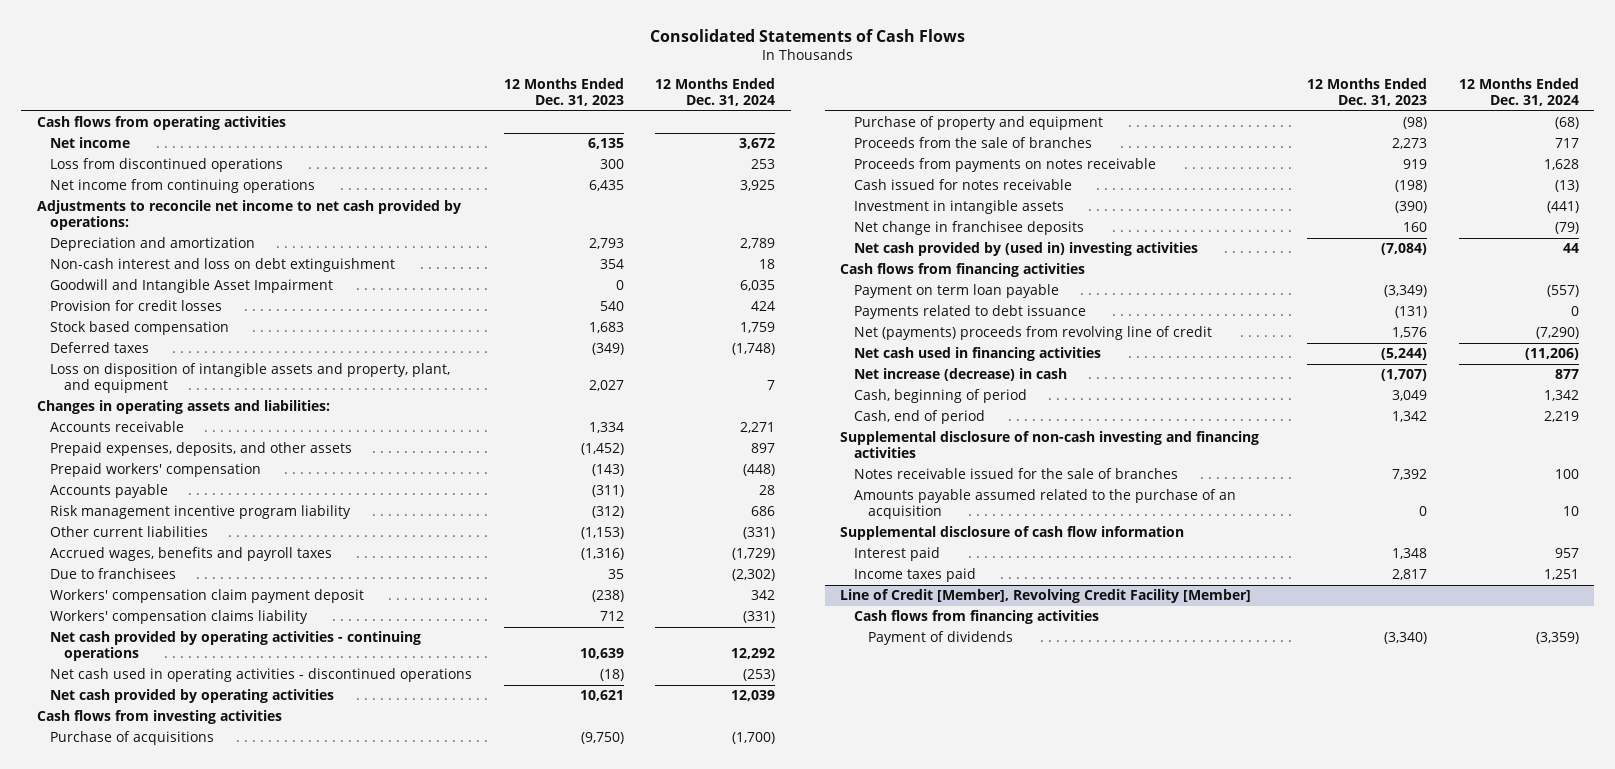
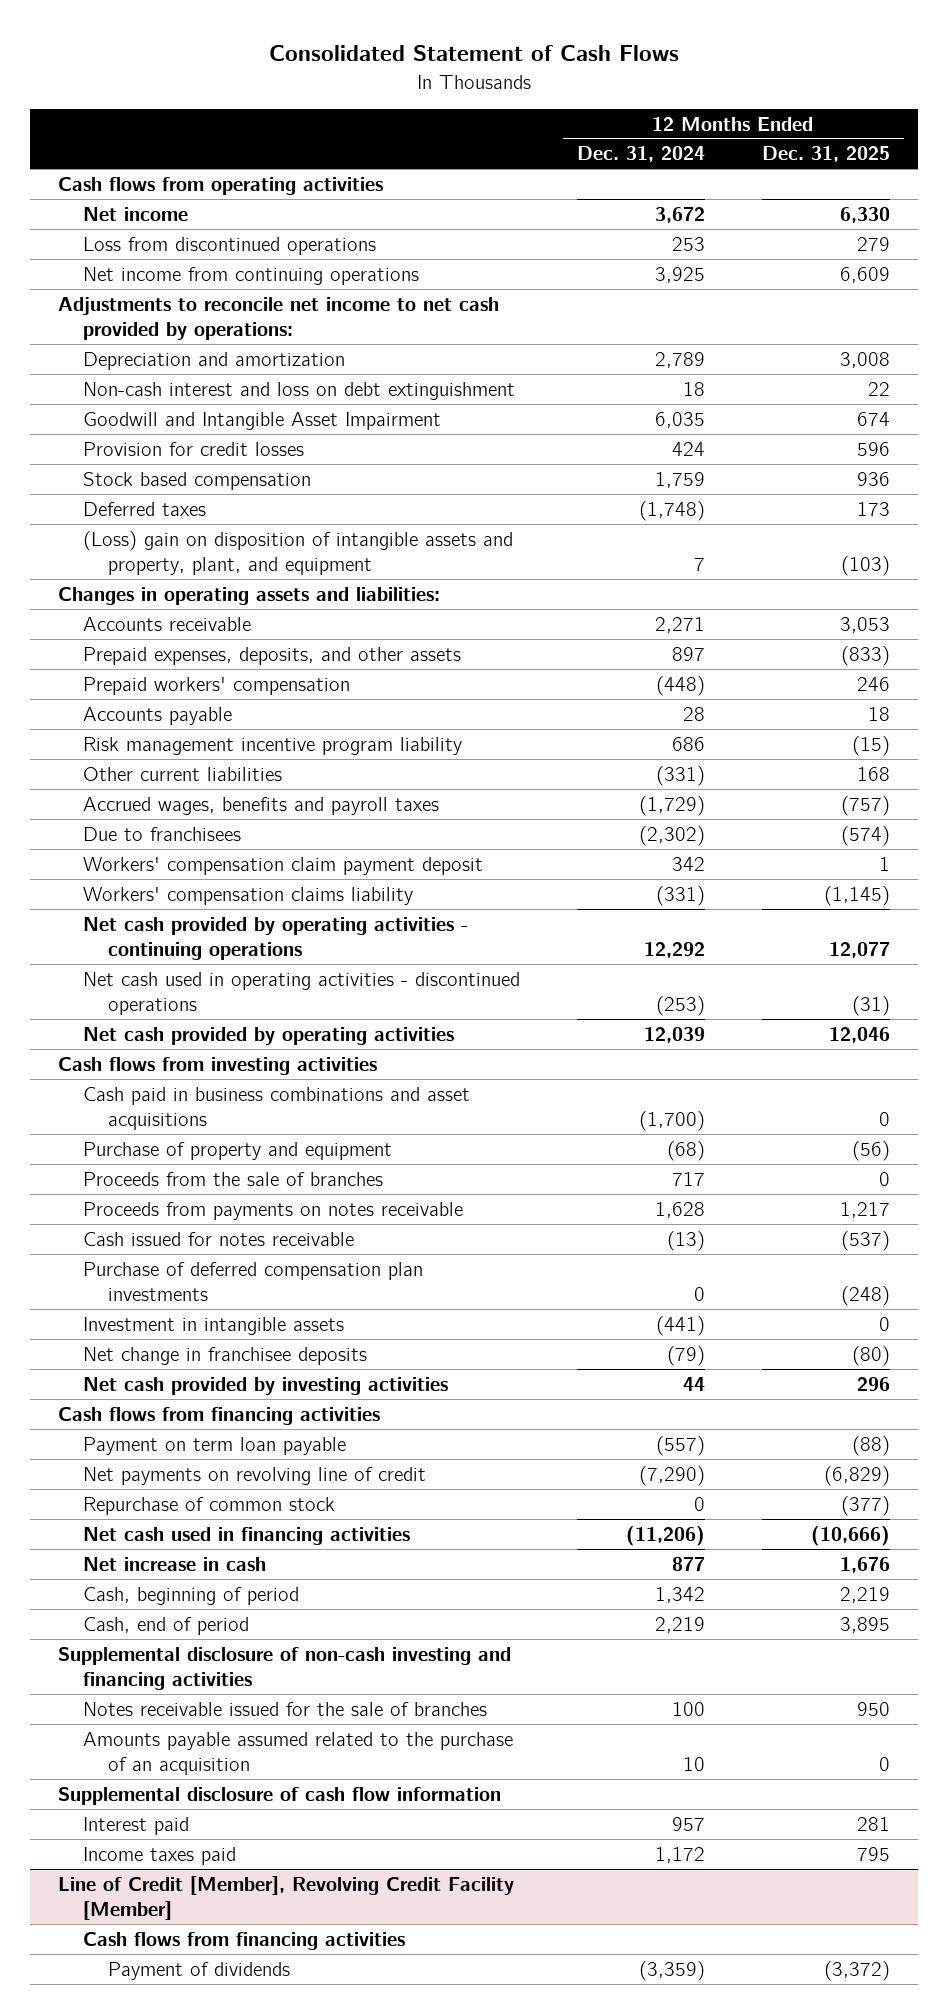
- Consolidated Statements of Cash Flows
+ Consolidated Statement of Cash Flows
- | 12 Months Ended Dec. 31, 2023 | 12 Months Ended Dec. 31, 2024
+ | 12 Months Ended Dec. 31, 2024 | 12 Months Ended Dec. 31, 2025
- Loss on disposition of intangible assets and property, plant, and equipment | 2,027 | 7
+ (Loss) gain on disposition of intangible assets and property, plant, and equipment | 7 | (103)
- Purchase of acquisitions | (9,750) | (1,700)
+ Cash paid in business combinations and asset acquisitions | (1,700) | 0
+ Purchase of deferred compensation plan investments | 0 | (248)
- Net cash provided by (used in) investing activities | (7,084) | 44
+ Net cash provided by investing activities | 44 | 296
- Payments related to debt issuance | (131) | 0
- Net (payments) proceeds from revolving line of credit | 1,576 | (7,290)
+ Net payments on revolving line of credit | (7,290) | (6,829)
+ Repurchase of common stock | 0 | (377)
- Net increase (decrease) in cash | (1,707) | 877
+ Net increase in cash | 877 | 1,676
- Income taxes paid | 2,817 | 1,251
+ Income taxes paid | 1,172 | 795

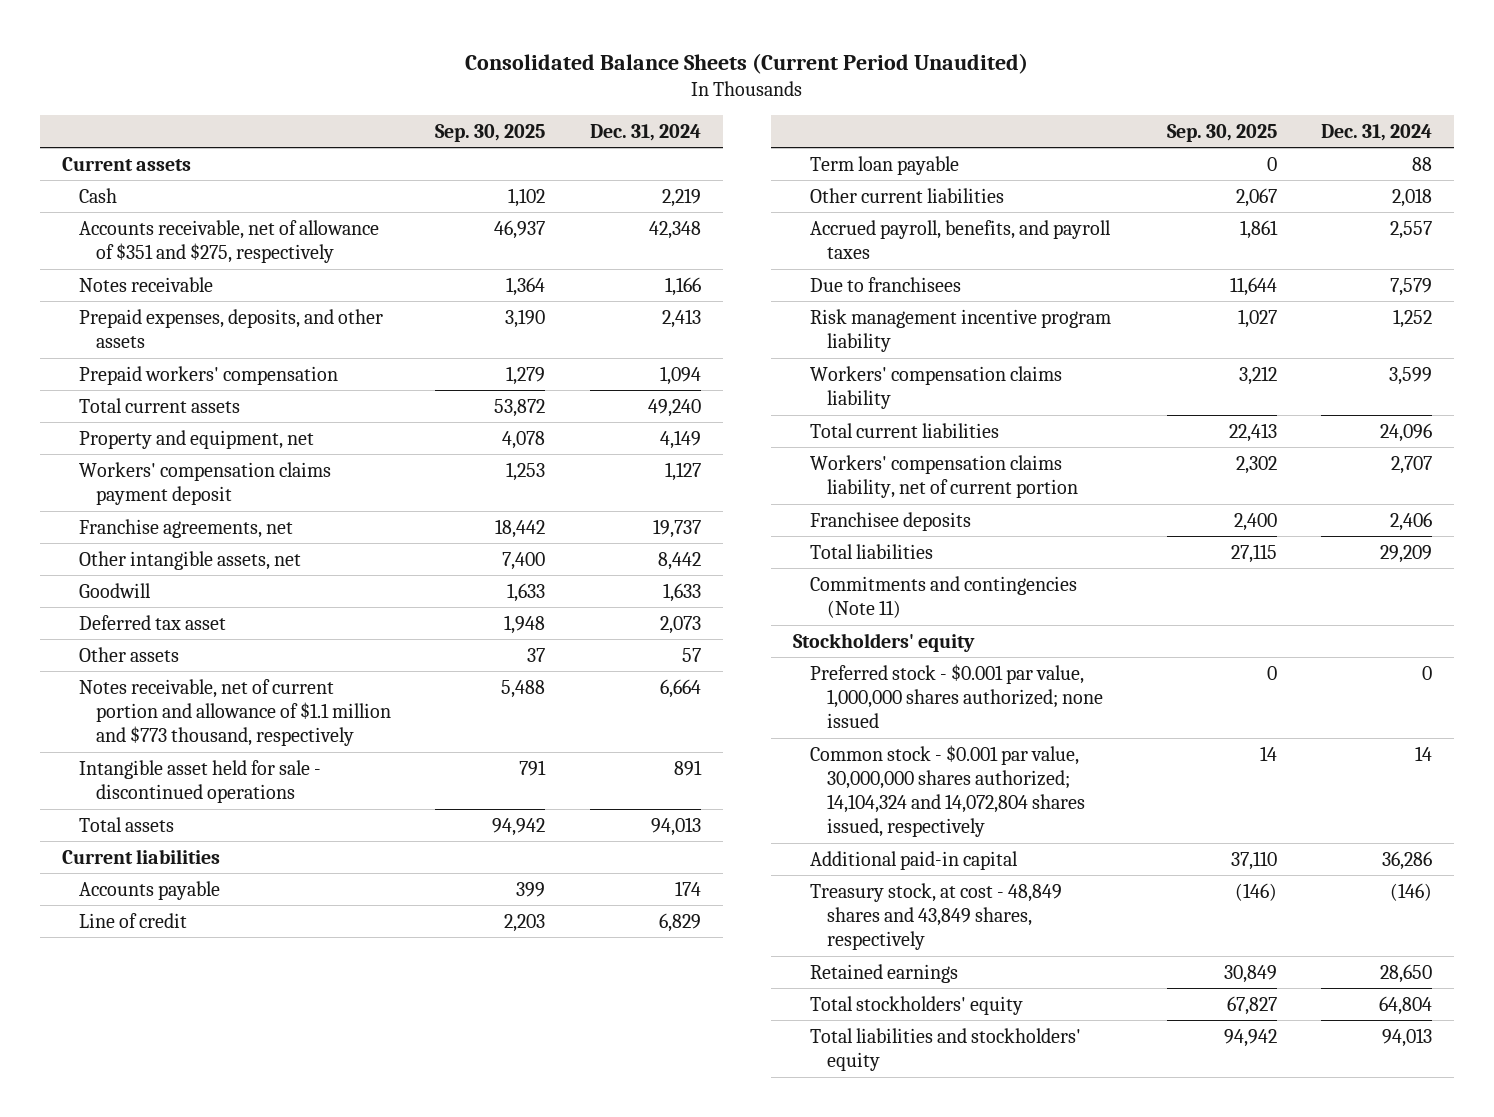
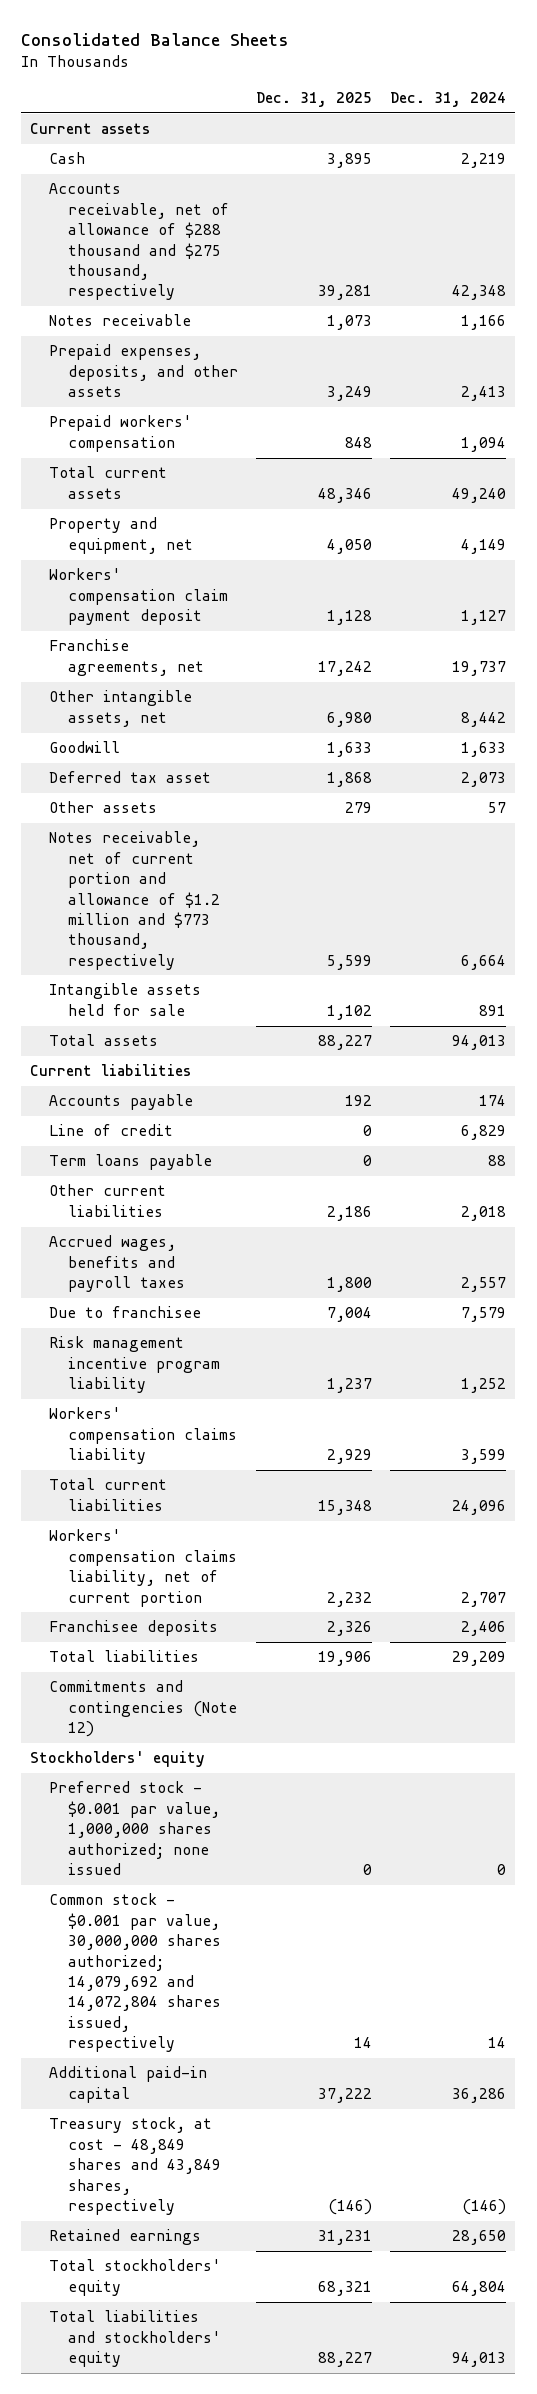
- Consolidated Balance Sheets (Current Period Unaudited)
+ Consolidated Balance Sheets
- | Sep. 30, 2025 | Dec. 31, 2024
+ | Dec. 31, 2025 | Dec. 31, 2024
- Accounts receivable, net of allowance of $351 and $275, respectively | 46,937 | 42,348
+ Accounts receivable, net of allowance of $288 thousand and $275 thousand, respectively | 39,281 | 42,348
- Workers' compensation claims payment deposit | 1,253 | 1,127
+ Workers' compensation claim payment deposit | 1,128 | 1,127
- Notes receivable, net of current portion and allowance of $1.1 million and $773 thousand, respectively | 5,488 | 6,664
- Intangible asset held for sale - discontinued operations | 791 | 891
+ Notes receivable, net of current portion and allowance of $1.2 million and $773 thousand, respectively | 5,599 | 6,664
+ Intangible assets held for sale | 1,102 | 891
- Term loan payable | 0 | 88
+ Term loans payable | 0 | 88
- Accrued payroll, benefits, and payroll taxes | 1,861 | 2,557
- Due to franchisees | 11,644 | 7,579
+ Accrued wages, benefits and payroll taxes | 1,800 | 2,557
+ Due to franchisee | 7,004 | 7,579
- Commitments and contingencies (Note 11)
+ Commitments and contingencies (Note 12)
- Common stock - $0.001 par value, 30,000,000 shares authorized; 14,104,324 and 14,072,804 shares issued, respectively | 14 | 14
+ Common stock - $0.001 par value, 30,000,000 shares authorized; 14,079,692 and 14,072,804 shares issued, respectively | 14 | 14

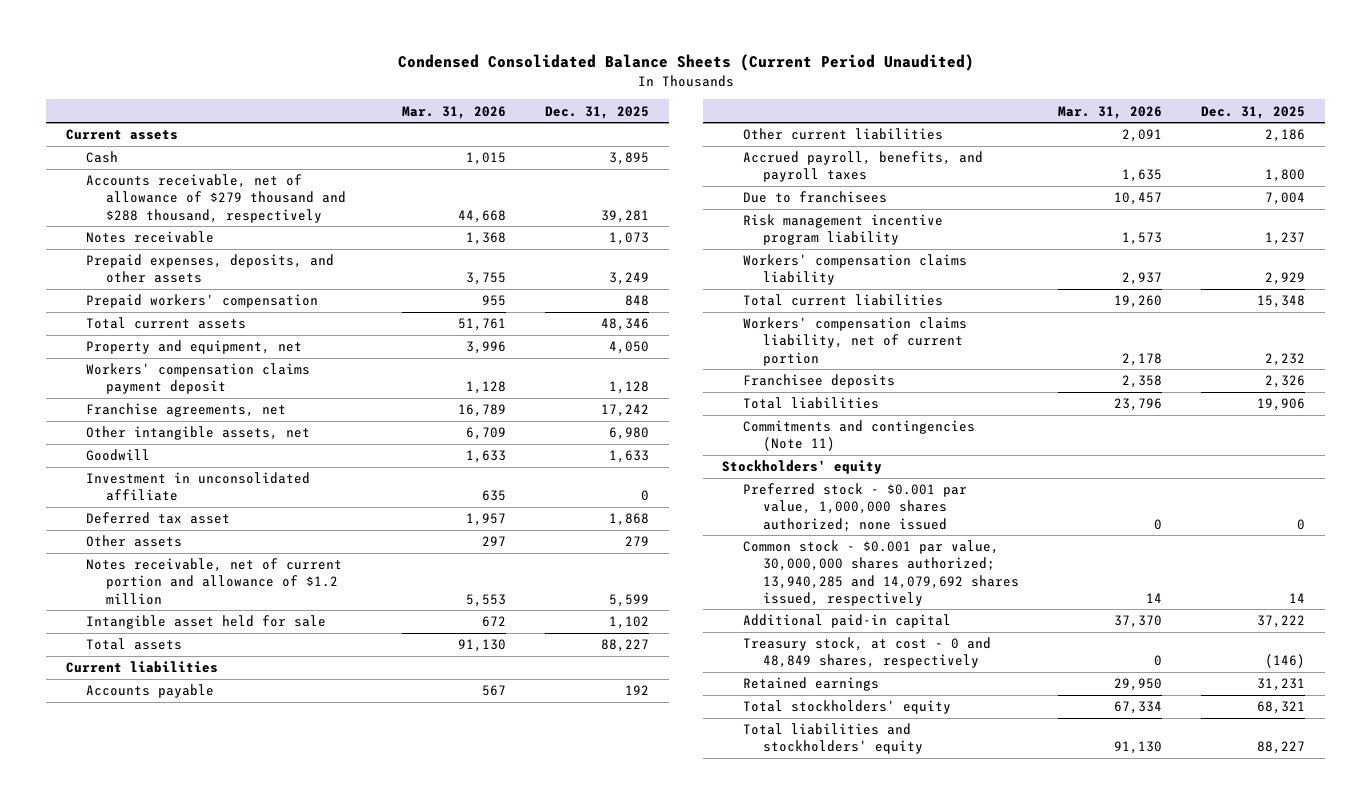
- Consolidated Balance Sheets
+ Condensed Consolidated Balance Sheets (Current Period Unaudited)
- | Dec. 31, 2025 | Dec. 31, 2024
+ | Mar. 31, 2026 | Dec. 31, 2025
- Accounts receivable, net of allowance of $288 thousand and $275 thousand, respectively | 39,281 | 42,348
+ Accounts receivable, net of allowance of $279 thousand and $288 thousand, respectively | 44,668 | 39,281
- Workers' compensation claim payment deposit | 1,128 | 1,127
+ Workers' compensation claims payment deposit | 1,128 | 1,128
+ Investment in unconsolidated affiliate | 635 | 0
- Notes receivable, net of current portion and allowance of $1.2 million and $773 thousand, respectively | 5,599 | 6,664
- Intangible assets held for sale | 1,102 | 891
+ Notes receivable, net of current portion and allowance of $1.2 million | 5,553 | 5,599
+ Intangible asset held for sale | 672 | 1,102
- Line of credit | 0 | 6,829
- Term loans payable | 0 | 88
- Accrued wages, benefits and payroll taxes | 1,800 | 2,557
- Due to franchisee | 7,004 | 7,579
+ Accrued payroll, benefits, and payroll taxes | 1,635 | 1,800
+ Due to franchisees | 10,457 | 7,004
- Commitments and contingencies (Note 12)
+ Commitments and contingencies (Note 11)
- Common stock - $0.001 par value, 30,000,000 shares authorized; 14,079,692 and 14,072,804 shares issued, respectively | 14 | 14
+ Common stock - $0.001 par value, 30,000,000 shares authorized; 13,940,285 and 14,079,692 shares issued, respectively | 14 | 14
- Treasury stock, at cost - 48,849 shares and 43,849 shares, respectively | (146) | (146)
+ Treasury stock, at cost - 0 and 48,849 shares, respectively | 0 | (146)

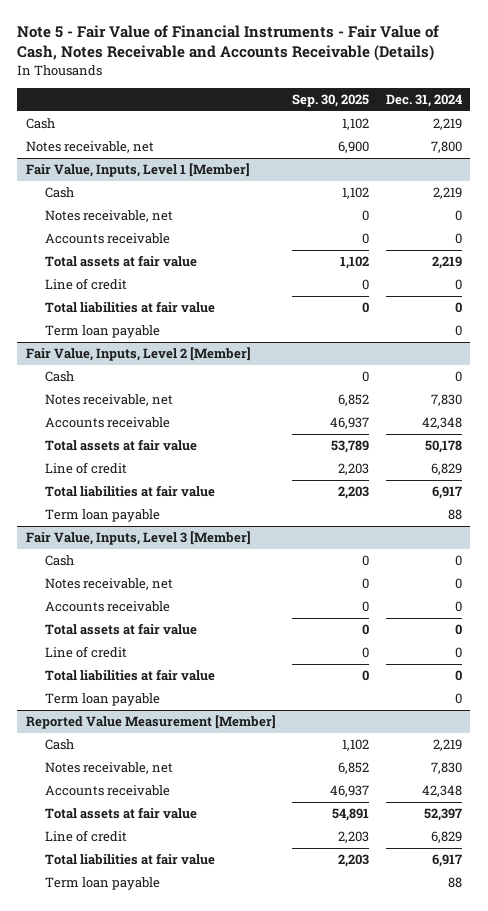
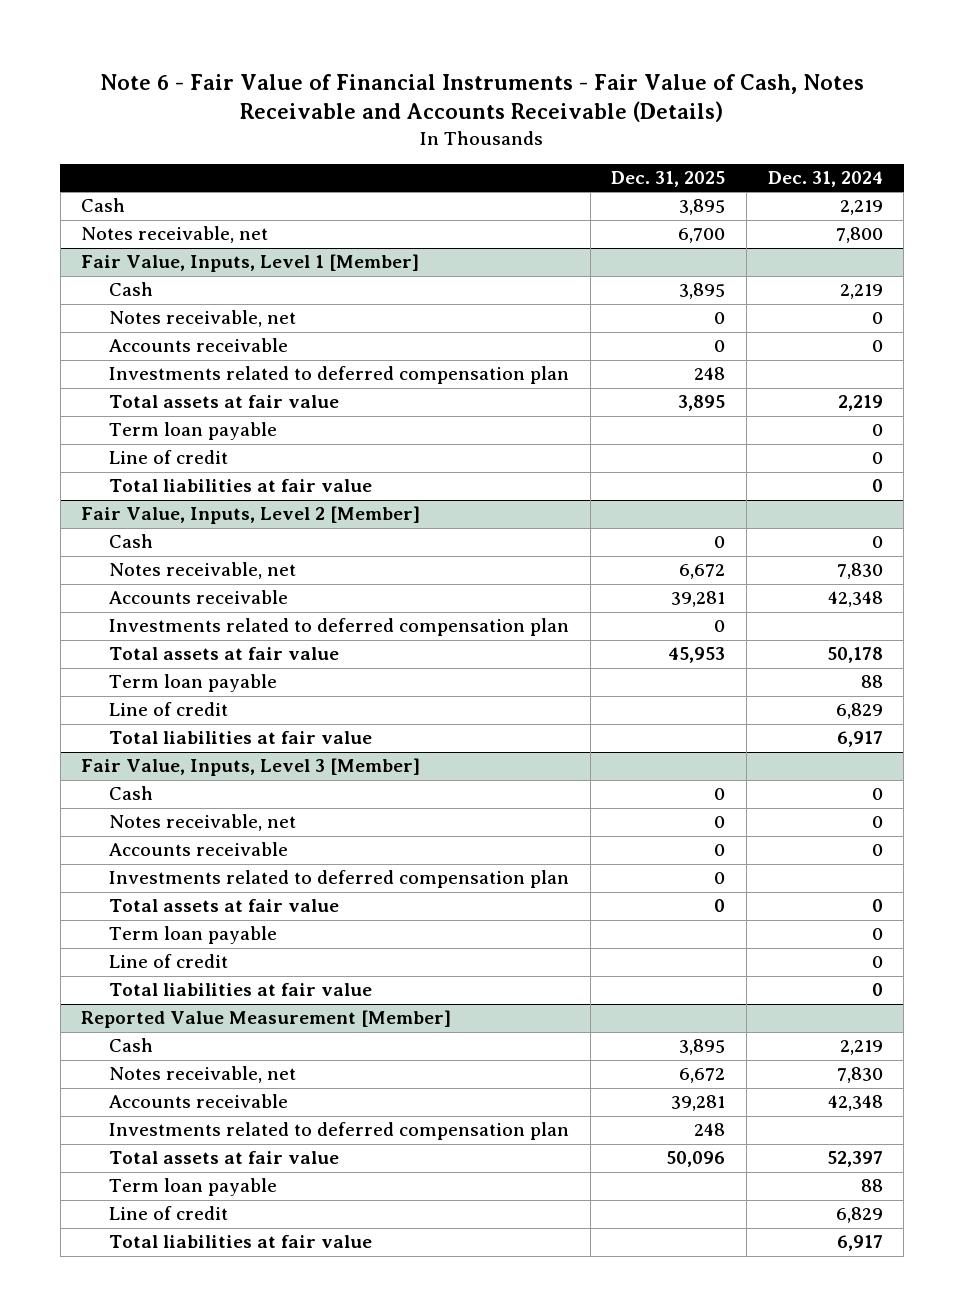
- Note 5 - Fair Value of Financial Instruments - Fair Value of Cash, Notes Receivable and Accounts Receivable (Details)
+ Note 6 - Fair Value of Financial Instruments - Fair Value of Cash, Notes Receivable and Accounts Receivable (Details)
- | Sep. 30, 2025 | Dec. 31, 2024
+ | Dec. 31, 2025 | Dec. 31, 2024
@ Fair Value, Inputs, Level 1 [Member]
+ Investments related to deferred compensation plan | 248 |
moved up: Term loan payable | | 0
@ Fair Value, Inputs, Level 2 [Member]
+ Investments related to deferred compensation plan | 0 |
moved up: Term loan payable | | 88
@ Fair Value, Inputs, Level 3 [Member]
+ Investments related to deferred compensation plan | 0 |
moved up: Term loan payable | | 0
@ Reported Value Measurement [Member]
+ Investments related to deferred compensation plan | 248 |
moved up: Term loan payable | | 88

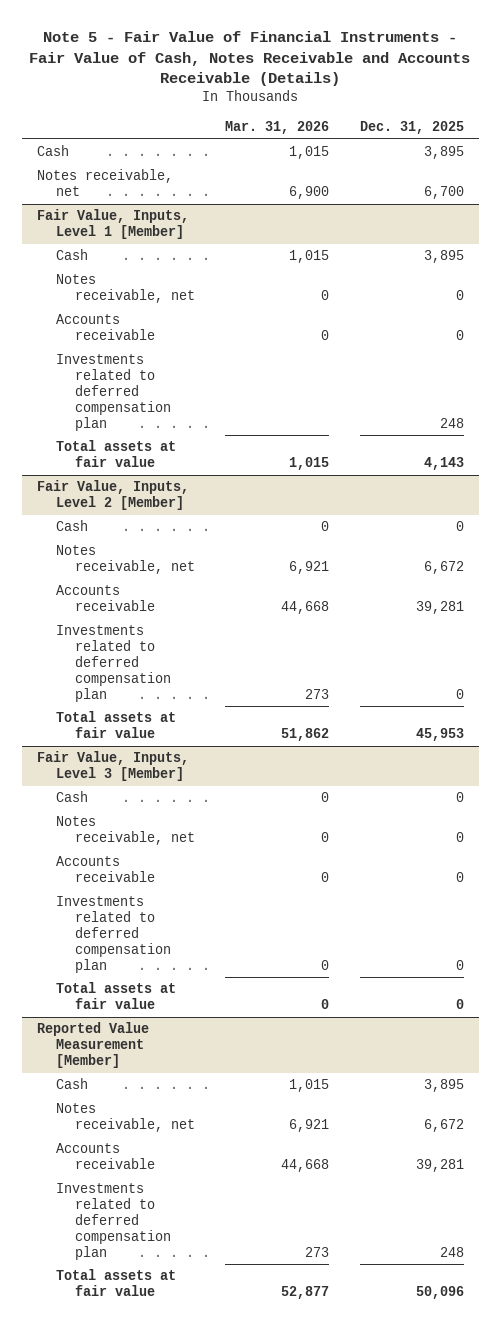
- Note 6 - Fair Value of Financial Instruments - Fair Value of Cash, Notes Receivable and Accounts Receivable (Details)
+ Note 5 - Fair Value of Financial Instruments - Fair Value of Cash, Notes Receivable and Accounts Receivable (Details)
- | Dec. 31, 2025 | Dec. 31, 2024
+ | Mar. 31, 2026 | Dec. 31, 2025
@ Fair Value, Inputs, Level 1 [Member]
- Total assets at fair value | 3,895 | 2,219
- Term loan payable | | 0
- Line of credit | | 0
- Total liabilities at fair value | | 0
+ Total assets at fair value | 1,015 | 4,143
@ Fair Value, Inputs, Level 2 [Member]
- Term loan payable | | 88
- Line of credit | | 6,829
- Total liabilities at fair value | | 6,917
@ Fair Value, Inputs, Level 3 [Member]
- Term loan payable | | 0
- Line of credit | | 0
- Total liabilities at fair value | | 0
@ Reported Value Measurement [Member]
- Term loan payable | | 88
- Line of credit | | 6,829
- Total liabilities at fair value | | 6,917

